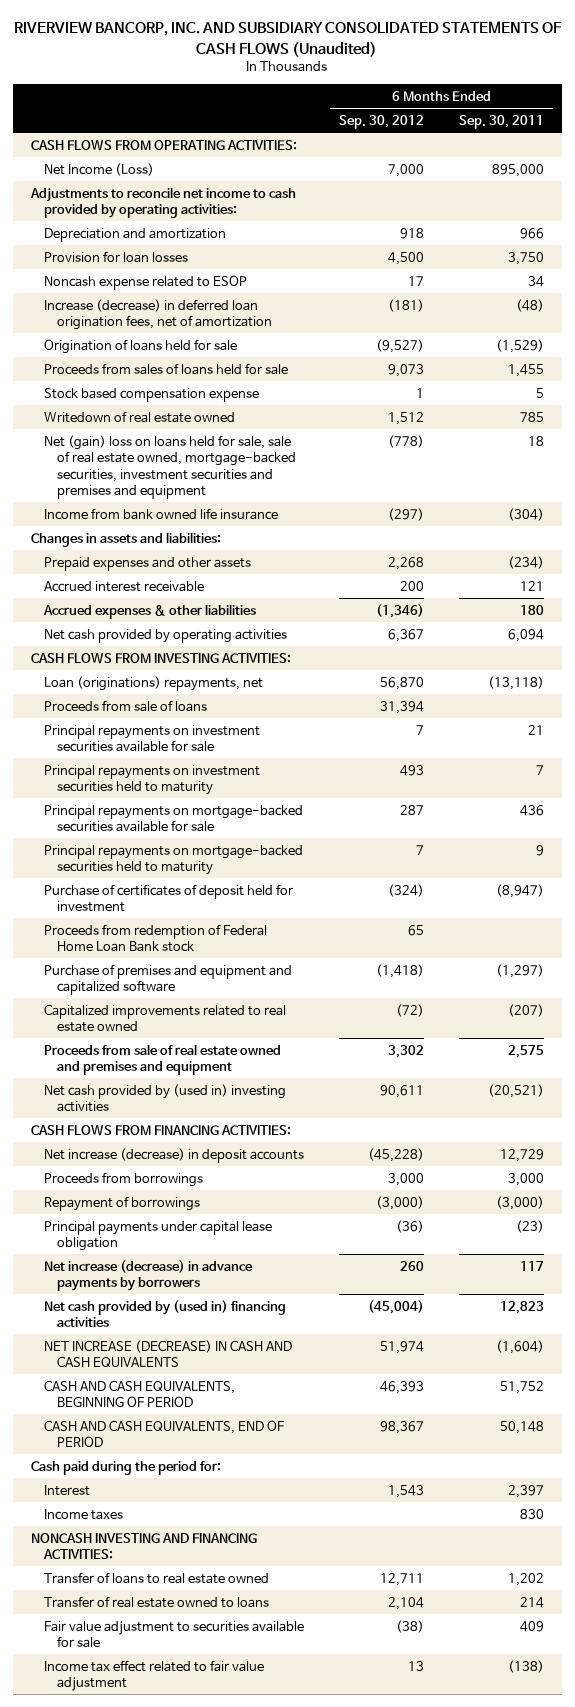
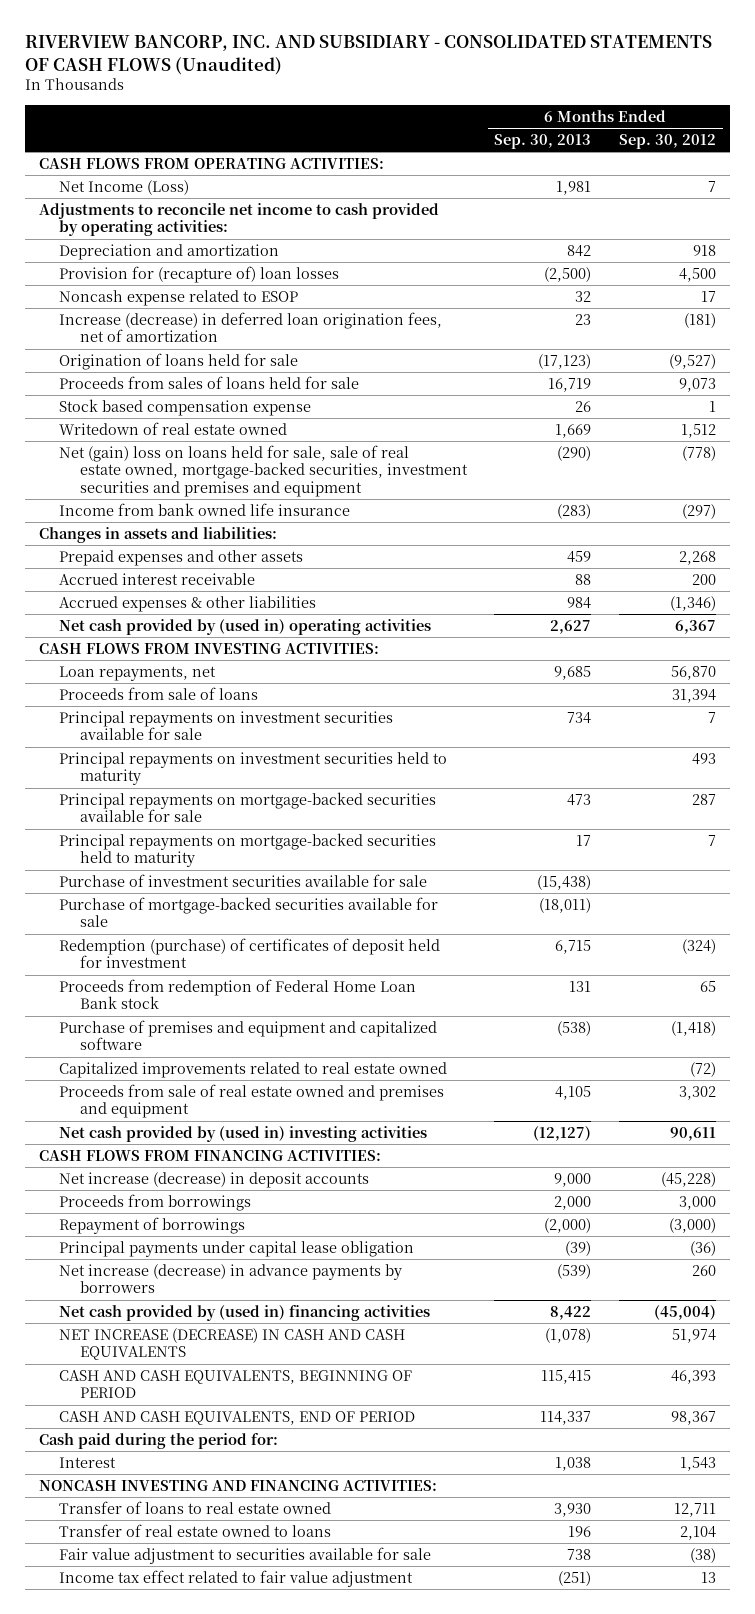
- RIVERVIEW BANCORP, INC. AND SUBSIDIARY CONSOLIDATED STATEMENTS OF CASH FLOWS (Unaudited)
+ RIVERVIEW BANCORP, INC. AND SUBSIDIARY - CONSOLIDATED STATEMENTS OF CASH FLOWS (Unaudited)
- | 6 Months Ended Sep. 30, 2012 | 6 Months Ended Sep. 30, 2011
+ | 6 Months Ended Sep. 30, 2013 | 6 Months Ended Sep. 30, 2012
- Net Income (Loss) | 7,000 | 895,000
+ Net Income (Loss) | 1,981 | 7
- Provision for loan losses | 4,500 | 3,750
+ Provision for (recapture of) loan losses | (2,500) | 4,500
- Net cash provided by operating activities | 6,367 | 6,094
+ Net cash provided by (used in) operating activities | 2,627 | 6,367
- Loan (originations) repayments, net | 56,870 | (13,118)
+ Loan repayments, net | 9,685 | 56,870
- Purchase of certificates of deposit held for investment | (324) | (8,947)
+ Purchase of investment securities available for sale | (15,438) |
+ Purchase of mortgage-backed securities available for sale | (18,011) |
+ Redemption (purchase) of certificates of deposit held for investment | 6,715 | (324)
- Income taxes | | 830

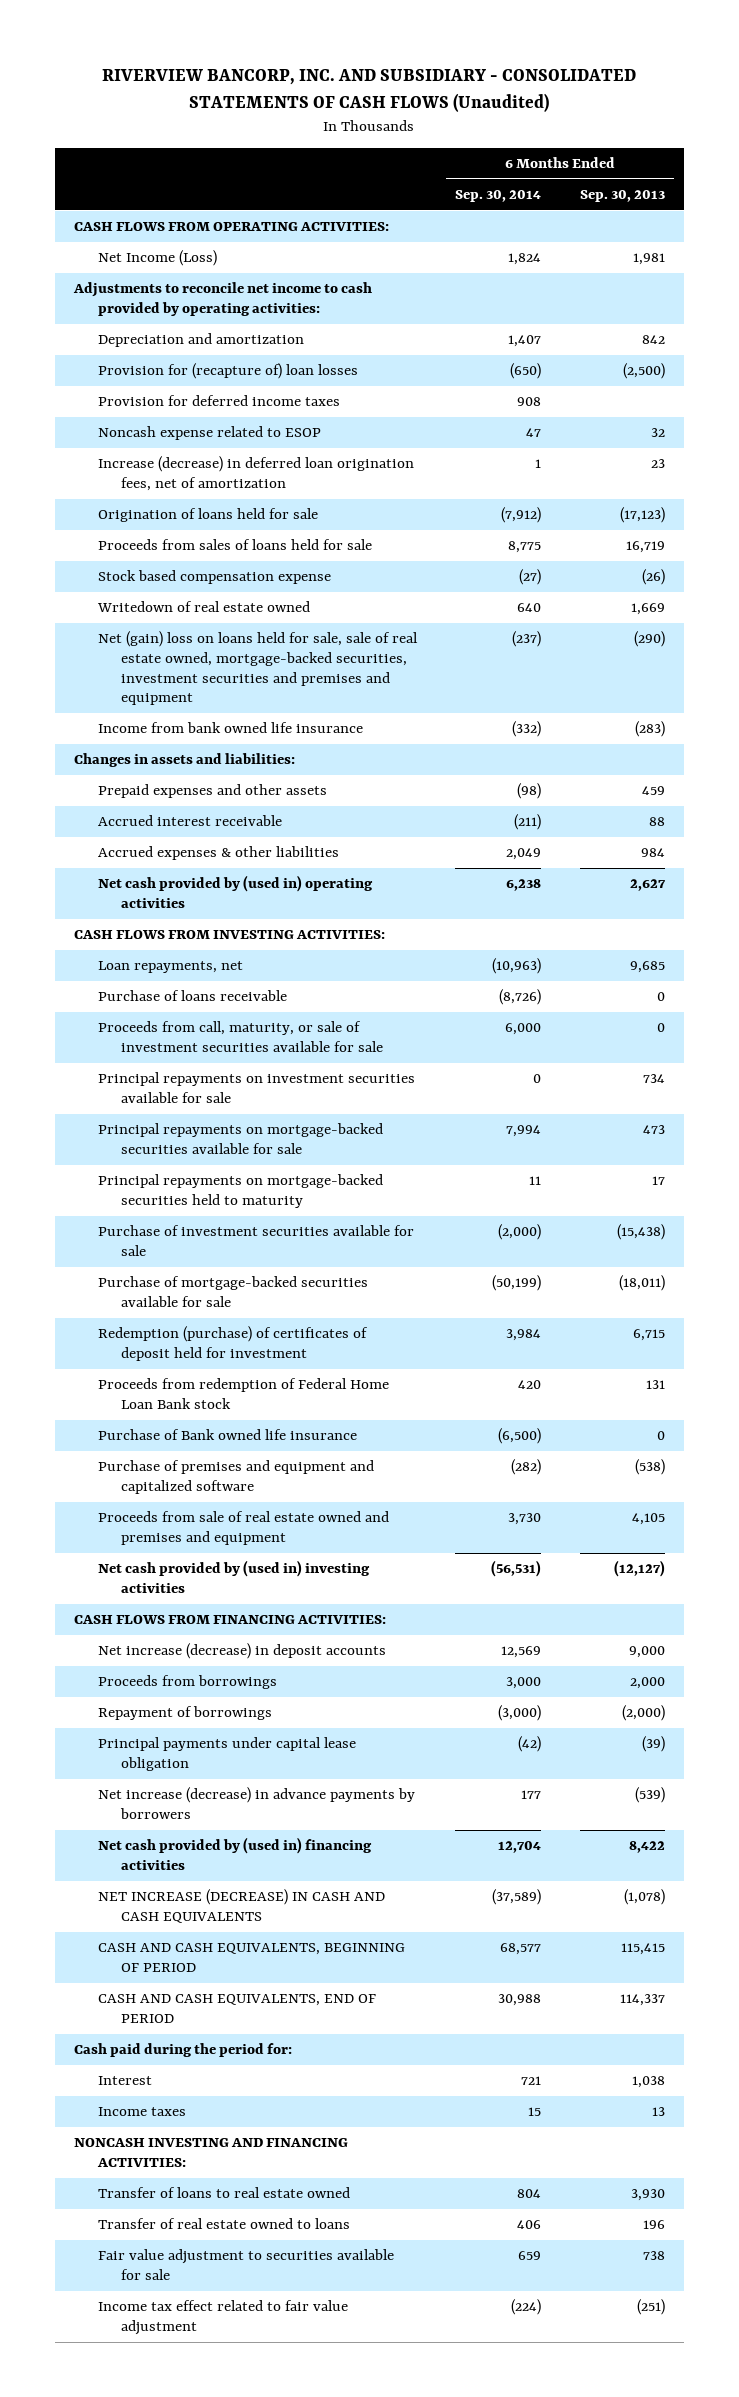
- | 6 Months Ended Sep. 30, 2013 | 6 Months Ended Sep. 30, 2012
+ | 6 Months Ended Sep. 30, 2014 | 6 Months Ended Sep. 30, 2013
+ Provision for deferred income taxes | 908 |
- Stock based compensation expense | 26 | 1
+ Stock based compensation expense | (27) | (26)
- Proceeds from sale of loans | | 31,394
+ Purchase of loans receivable | (8,726) | 0
+ Proceeds from call, maturity, or sale of investment securities available for sale | 6,000 | 0
- Principal repayments on investment securities held to maturity | | 493
+ Purchase of Bank owned life insurance | (6,500) | 0
- Capitalized improvements related to real estate owned | | (72)
+ Income taxes | 15 | 13

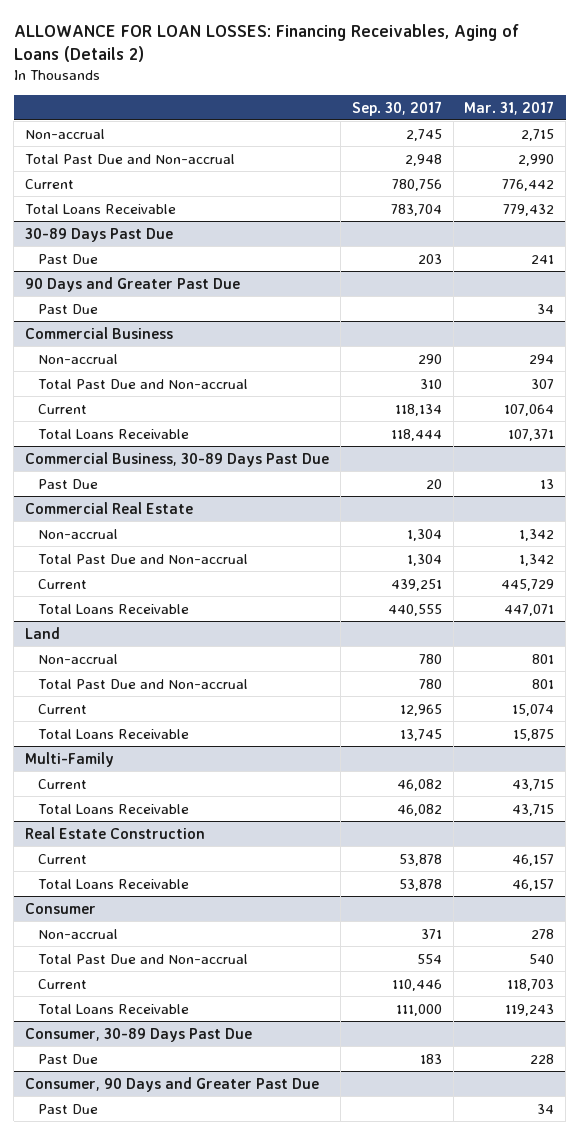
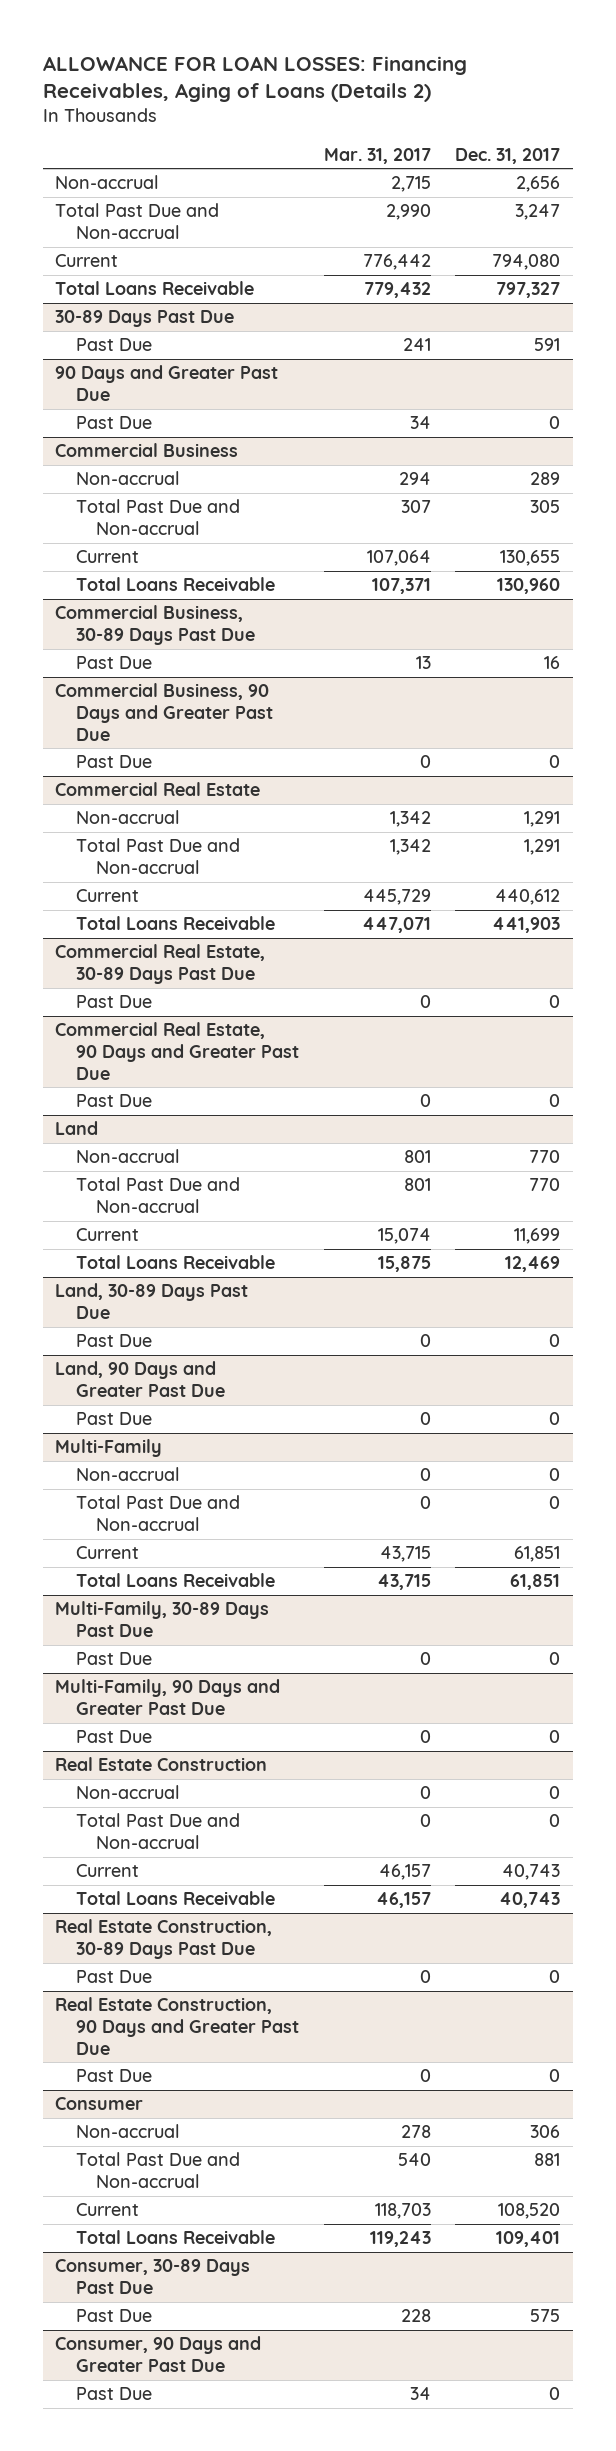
- | Sep. 30, 2017 | Mar. 31, 2017
+ | Mar. 31, 2017 | Dec. 31, 2017
+ Commercial Business, 90 Days and Greater Past Due
+ Past Due | 0 | 0
+ Commercial Real Estate, 30-89 Days Past Due
+ Past Due | 0 | 0
+ Commercial Real Estate, 90 Days and Greater Past Due
+ Past Due | 0 | 0
+ Land, 30-89 Days Past Due
+ Past Due | 0 | 0
+ Land, 90 Days and Greater Past Due
+ Past Due | 0 | 0
@ Multi-Family
+ Non-accrual | 0 | 0
+ Total Past Due and Non-accrual | 0 | 0
+ Multi-Family, 30-89 Days Past Due
+ Past Due | 0 | 0
+ Multi-Family, 90 Days and Greater Past Due
+ Past Due | 0 | 0
@ Real Estate Construction
+ Non-accrual | 0 | 0
+ Total Past Due and Non-accrual | 0 | 0
+ Real Estate Construction, 30-89 Days Past Due
+ Past Due | 0 | 0
+ Real Estate Construction, 90 Days and Greater Past Due
+ Past Due | 0 | 0

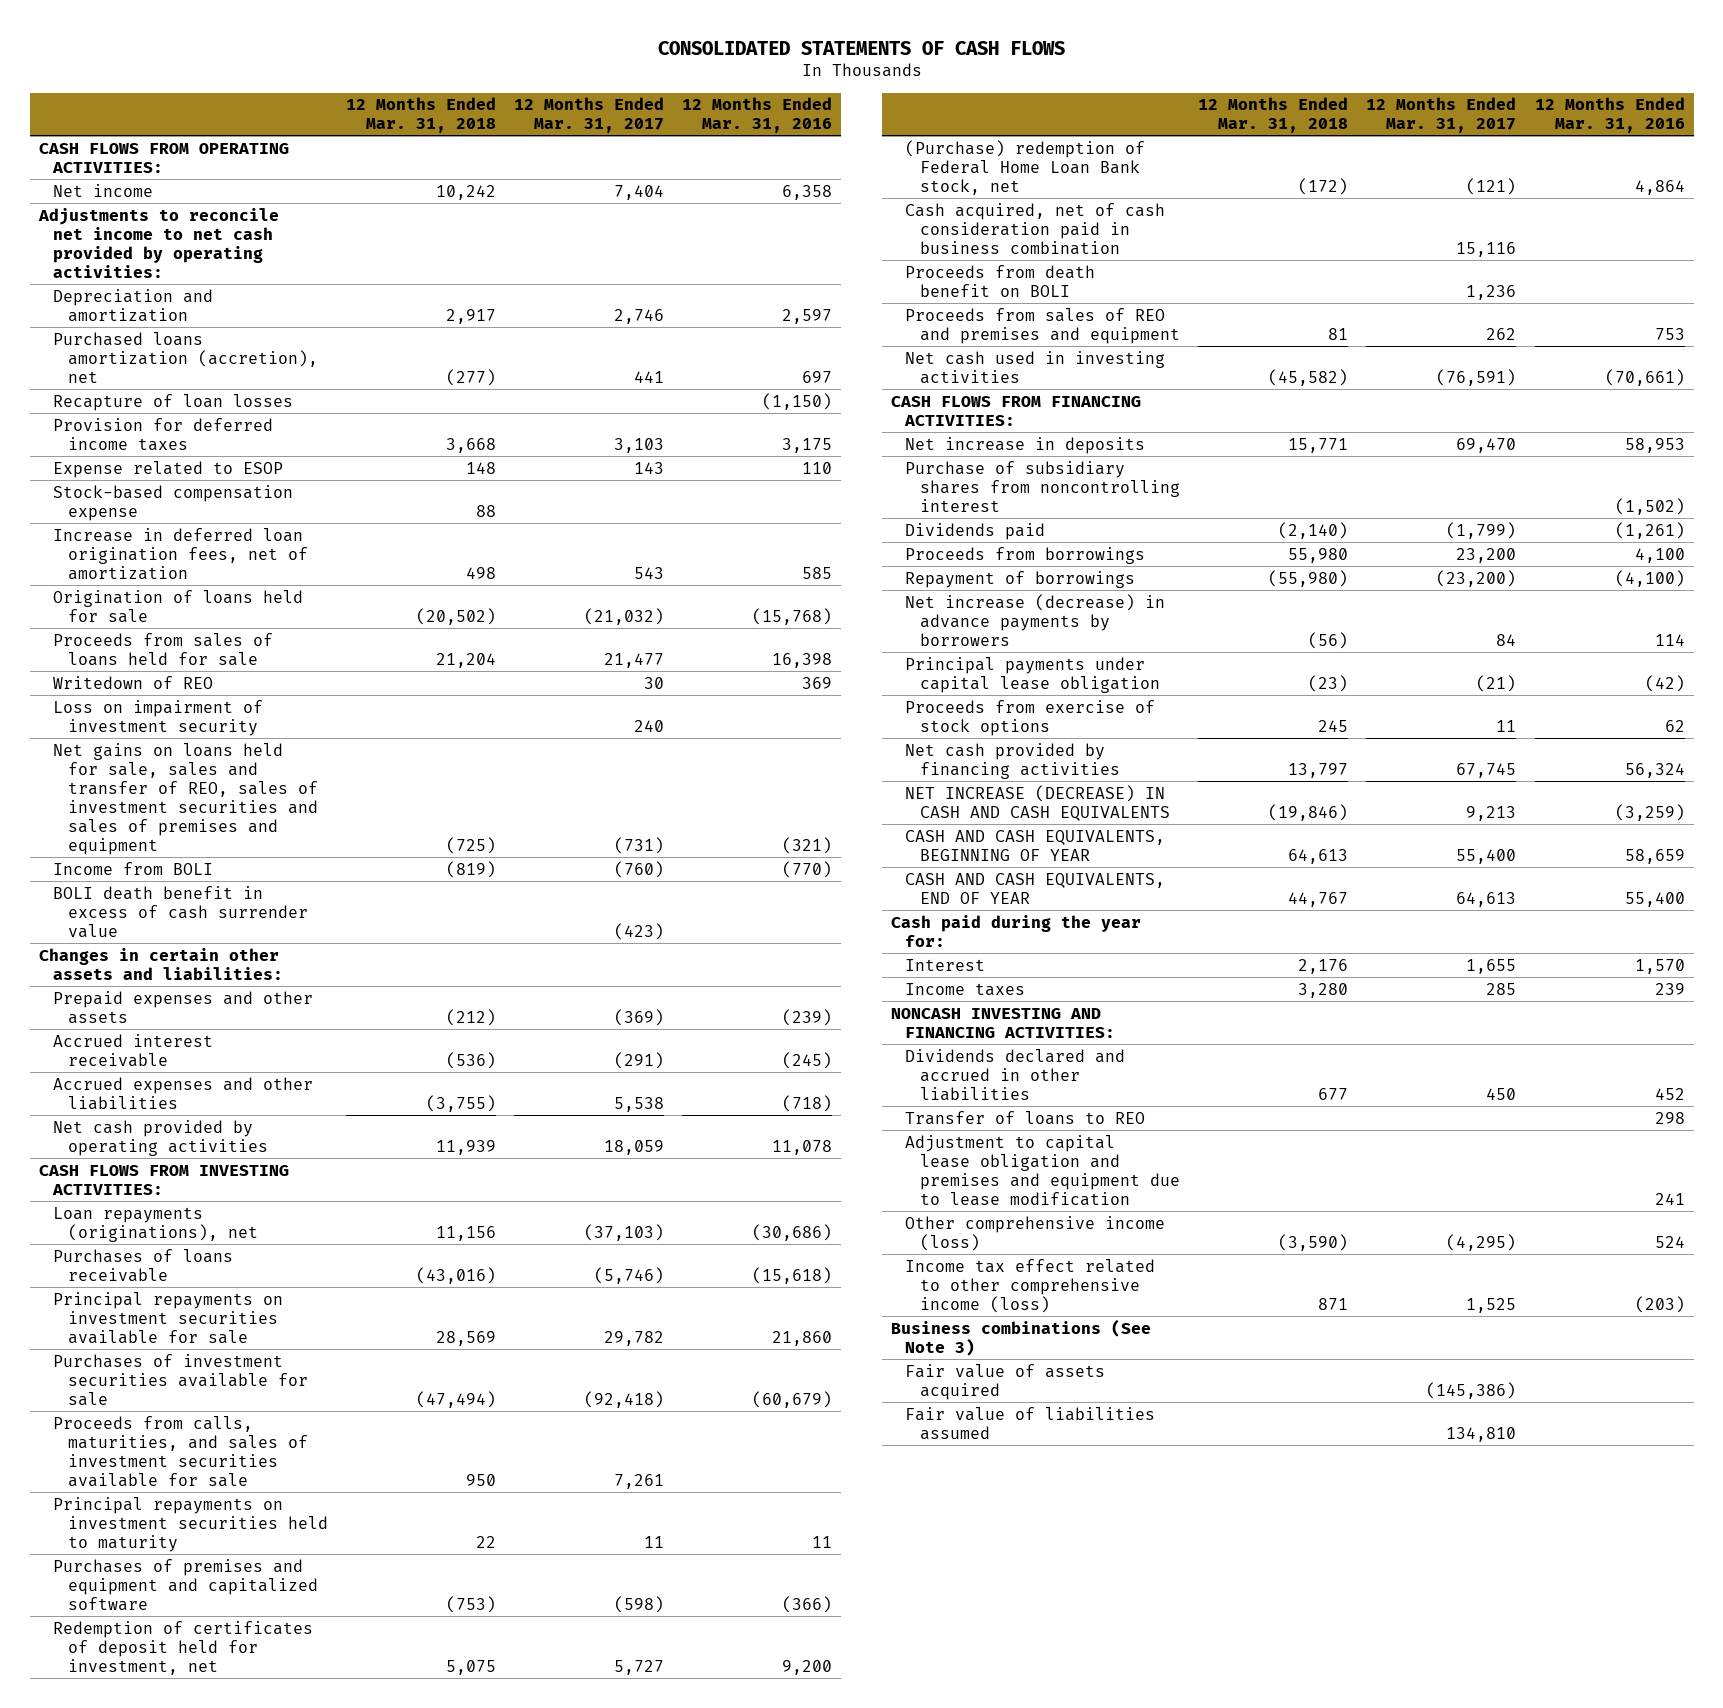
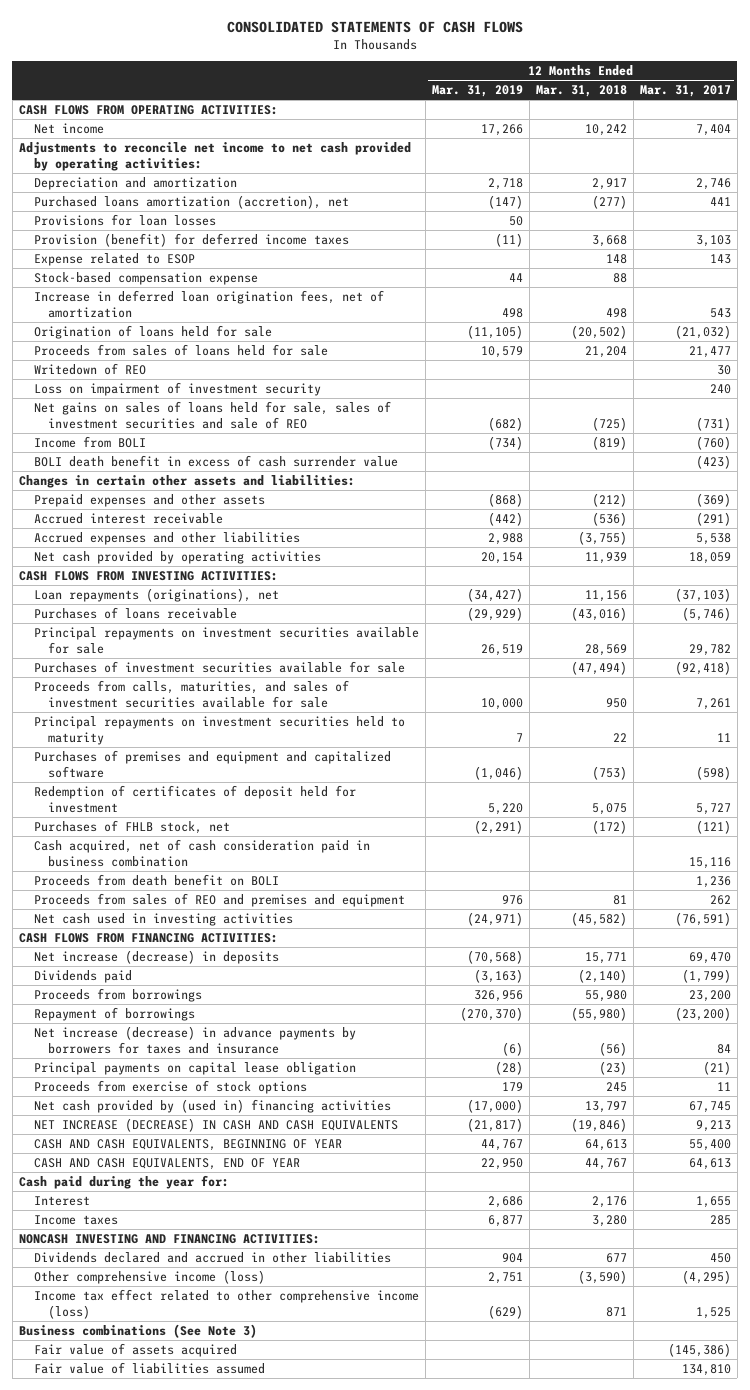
- | 12 Months Ended Mar. 31, 2018 | 12 Months Ended Mar. 31, 2017 | 12 Months Ended Mar. 31, 2016
+ | 12 Months Ended Mar. 31, 2019 | 12 Months Ended Mar. 31, 2018 | 12 Months Ended Mar. 31, 2017
- Recapture of loan losses | | | (1,150)
- Provision for deferred income taxes | 3,668 | 3,103 | 3,175
+ Provisions for loan losses | 50 | |
+ Provision (benefit) for deferred income taxes | (11) | 3,668 | 3,103
- Net gains on loans held for sale, sales and transfer of REO, sales of investment securities and sales of premises and equipment | (725) | (731) | (321)
+ Net gains on sales of loans held for sale, sales of investment securities and sale of REO | (682) | (725) | (731)
- Redemption of certificates of deposit held for investment, net | 5,075 | 5,727 | 9,200
- (Purchase) redemption of Federal Home Loan Bank stock, net | (172) | (121) | 4,864
+ Redemption of certificates of deposit held for investment | 5,220 | 5,075 | 5,727
+ Purchases of FHLB stock, net | (2,291) | (172) | (121)
- Net increase in deposits | 15,771 | 69,470 | 58,953
- Purchase of subsidiary shares from noncontrolling interest | | | (1,502)
+ Net increase (decrease) in deposits | (70,568) | 15,771 | 69,470
- Net increase (decrease) in advance payments by borrowers | (56) | 84 | 114
- Principal payments under capital lease obligation | (23) | (21) | (42)
+ Net increase (decrease) in advance payments by borrowers for taxes and insurance | (6) | (56) | 84
+ Principal payments on capital lease obligation | (28) | (23) | (21)
- Net cash provided by financing activities | 13,797 | 67,745 | 56,324
+ Net cash provided by (used in) financing activities | (17,000) | 13,797 | 67,745
- Transfer of loans to REO | | | 298
- Adjustment to capital lease obligation and premises and equipment due to lease modification | | | 241

